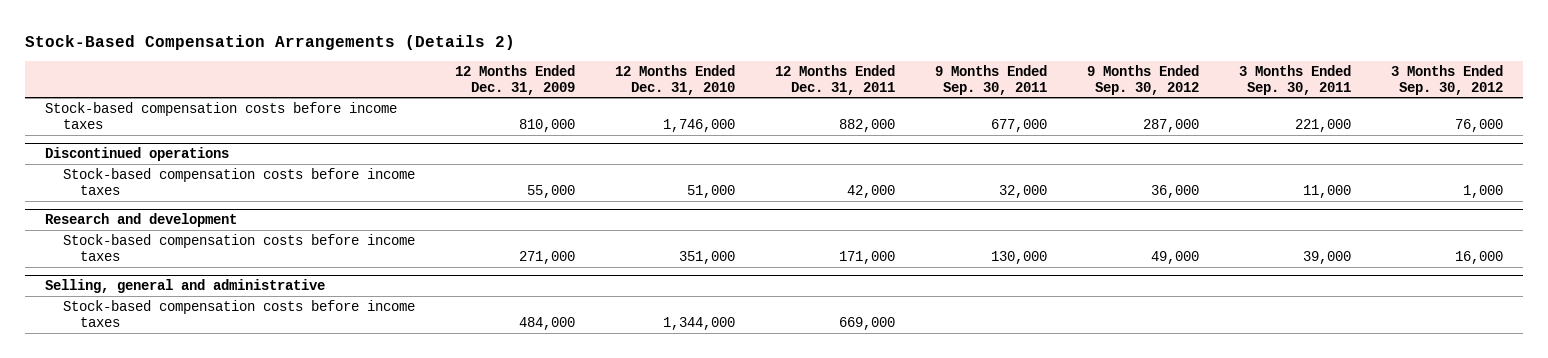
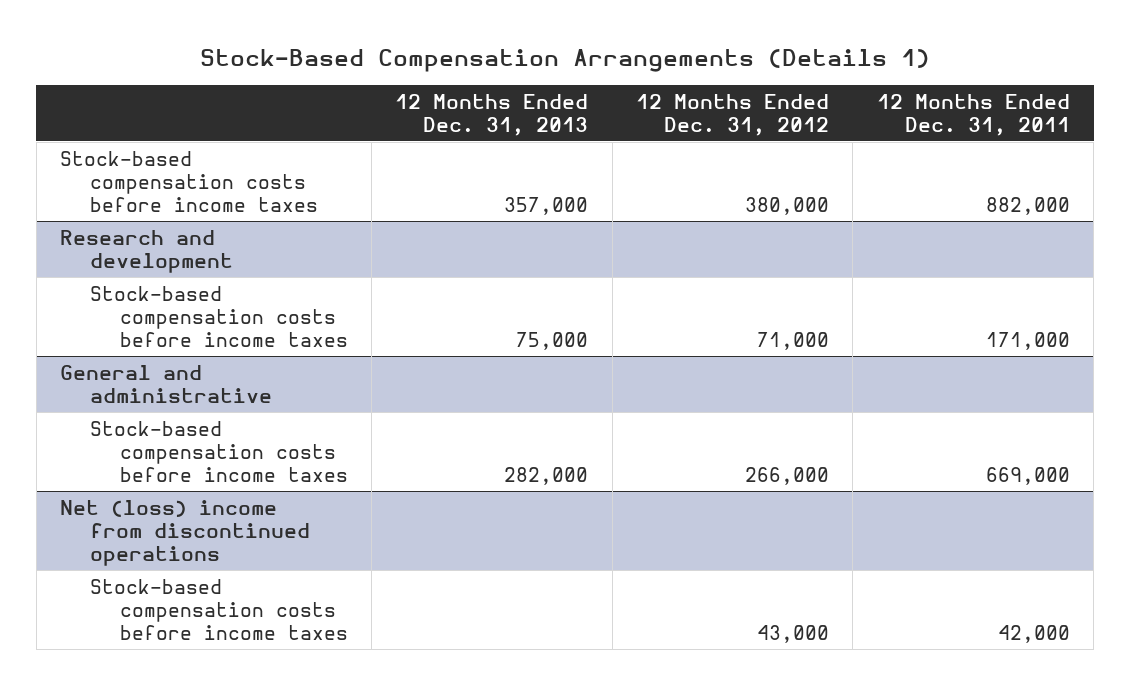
- Stock-Based Compensation Arrangements (Details 2)
+ Stock-Based Compensation Arrangements (Details 1)
- | 12 Months Ended Dec. 31, 2009 | 12 Months Ended Dec. 31, 2010 | 12 Months Ended Dec. 31, 2011 | 9 Months Ended Sep. 30, 2011 | 9 Months Ended Sep. 30, 2012 | 3 Months Ended Sep. 30, 2011 | 3 Months Ended Sep. 30, 2012
+ | 12 Months Ended Dec. 31, 2013 | 12 Months Ended Dec. 31, 2012 | 12 Months Ended Dec. 31, 2011
- Discontinued operations
- Stock-based compensation costs before income taxes | 55,000 | 51,000 | 42,000 | 32,000 | 36,000 | 11,000 | 1,000
- Selling, general and administrative
+ General and administrative
+ Net (loss) income from discontinued operations
+ Stock-based compensation costs before income taxes | | 43,000 | 42,000

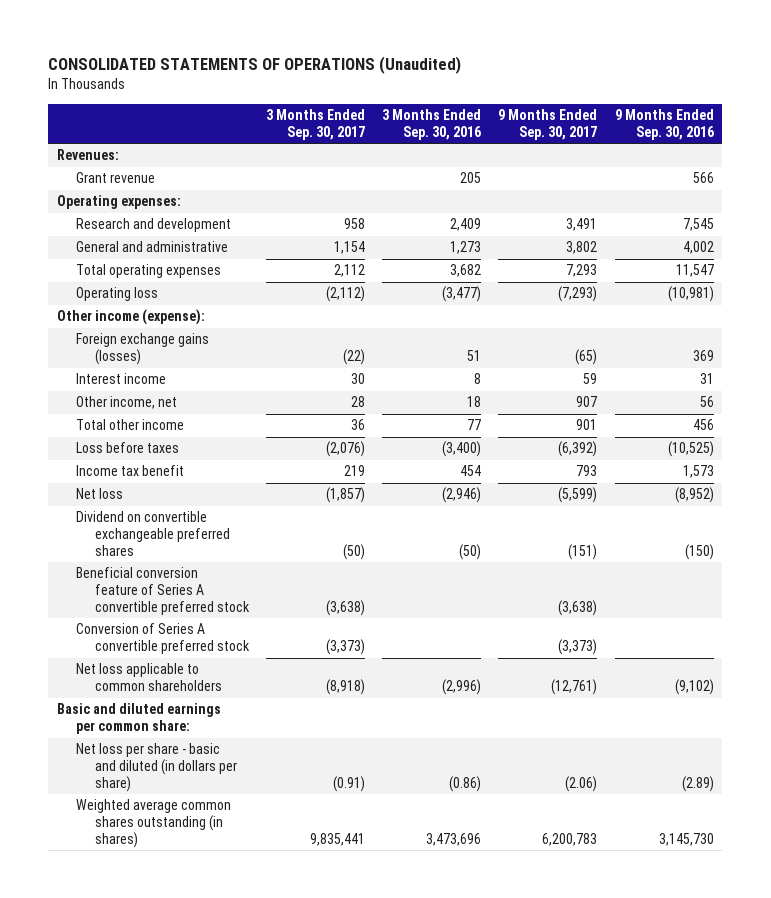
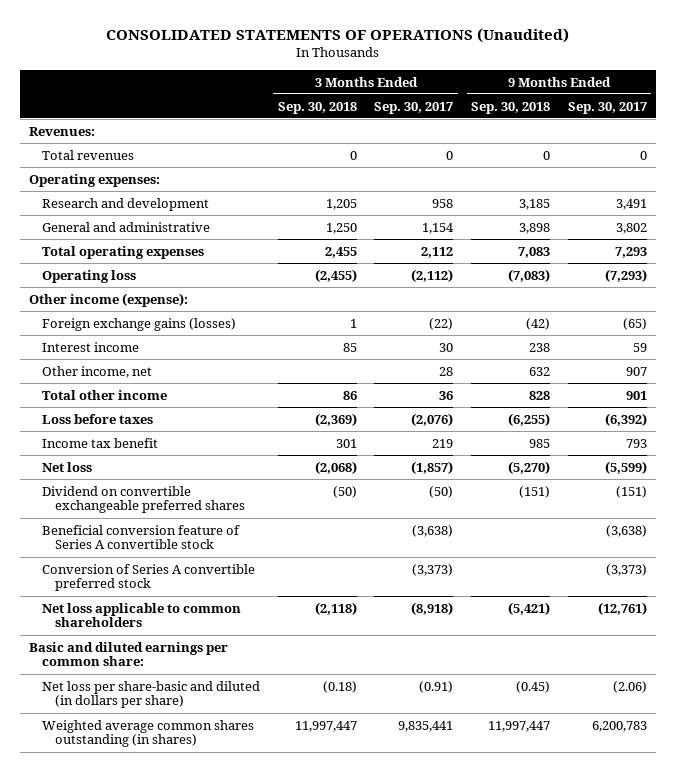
- | 3 Months Ended Sep. 30, 2017 | 3 Months Ended Sep. 30, 2016 | 9 Months Ended Sep. 30, 2017 | 9 Months Ended Sep. 30, 2016
+ | 3 Months Ended Sep. 30, 2018 | 3 Months Ended Sep. 30, 2017 | 9 Months Ended Sep. 30, 2018 | 9 Months Ended Sep. 30, 2017
- Grant revenue | | 205 | | 566
+ Total revenues | 0 | 0 | 0 | 0
- Beneficial conversion feature of Series A convertible preferred stock | (3,638) | | (3,638) |
+ Beneficial conversion feature of Series A convertible stock | | (3,638) | | (3,638)
- Net loss per share - basic and diluted (in dollars per share) | (0.91) | (0.86) | (2.06) | (2.89)
+ Net loss per share-basic and diluted (in dollars per share) | (0.18) | (0.91) | (0.45) | (2.06)

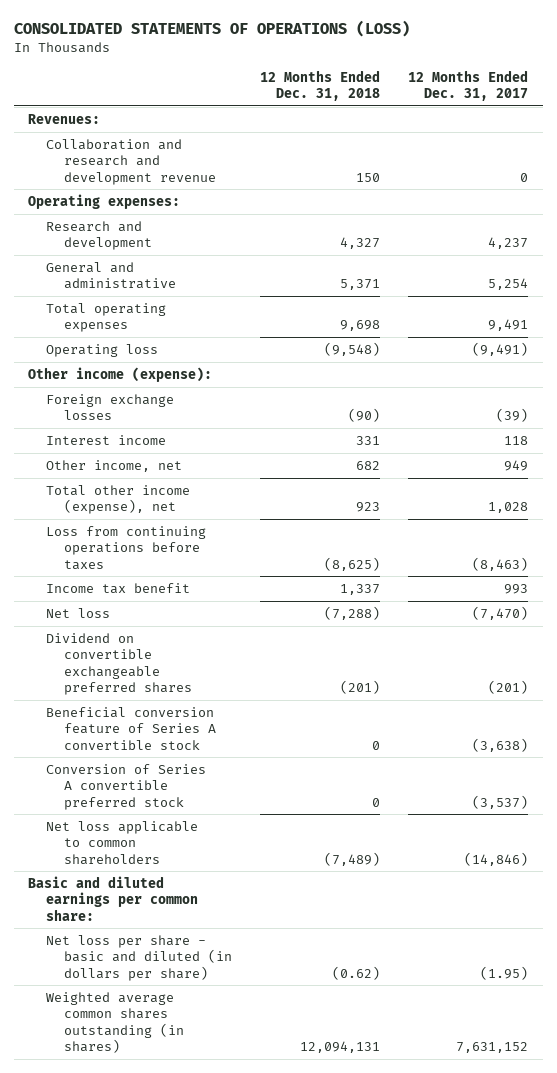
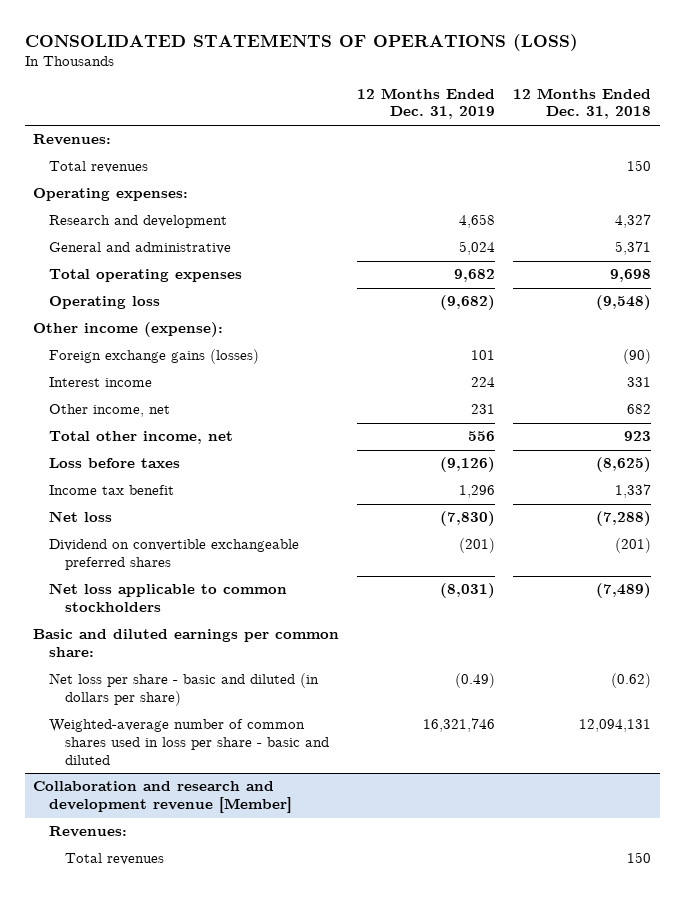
- | 12 Months Ended Dec. 31, 2018 | 12 Months Ended Dec. 31, 2017
+ | 12 Months Ended Dec. 31, 2019 | 12 Months Ended Dec. 31, 2018
- Collaboration and research and development revenue | 150 | 0
+ Total revenues | | 150
- Foreign exchange losses | (90) | (39)
+ Foreign exchange gains (losses) | 101 | (90)
- Total other income (expense), net | 923 | 1,028
- Loss from continuing operations before taxes | (8,625) | (8,463)
+ Total other income, net | 556 | 923
+ Loss before taxes | (9,126) | (8,625)
- Beneficial conversion feature of Series A convertible stock | 0 | (3,638)
- Conversion of Series A convertible preferred stock | 0 | (3,537)
- Net loss applicable to common shareholders | (7,489) | (14,846)
+ Net loss applicable to common stockholders | (8,031) | (7,489)
- Weighted average common shares outstanding (in shares) | 12,094,131 | 7,631,152
+ Weighted-average number of common shares used in loss per share - basic and diluted | 16,321,746 | 12,094,131
+ Collaboration and research and development revenue [Member]
+ Revenues:
+ Total revenues | | 150

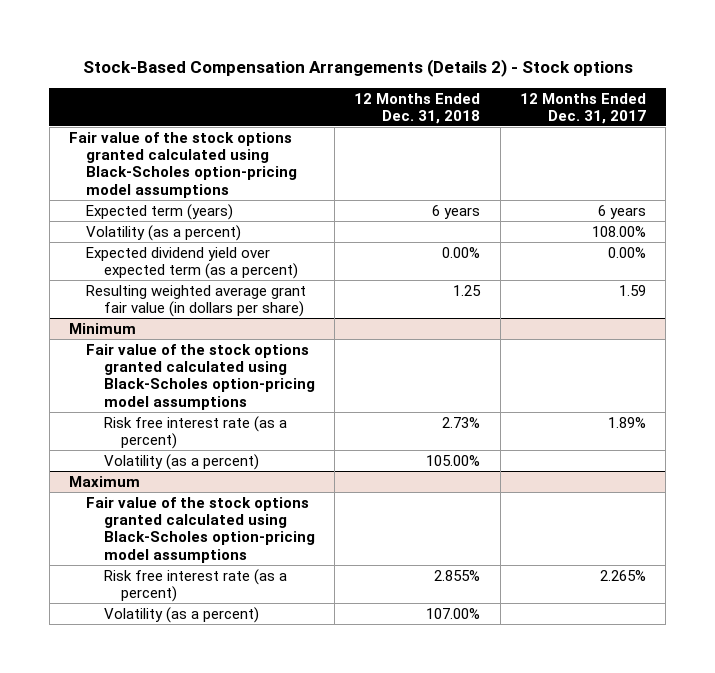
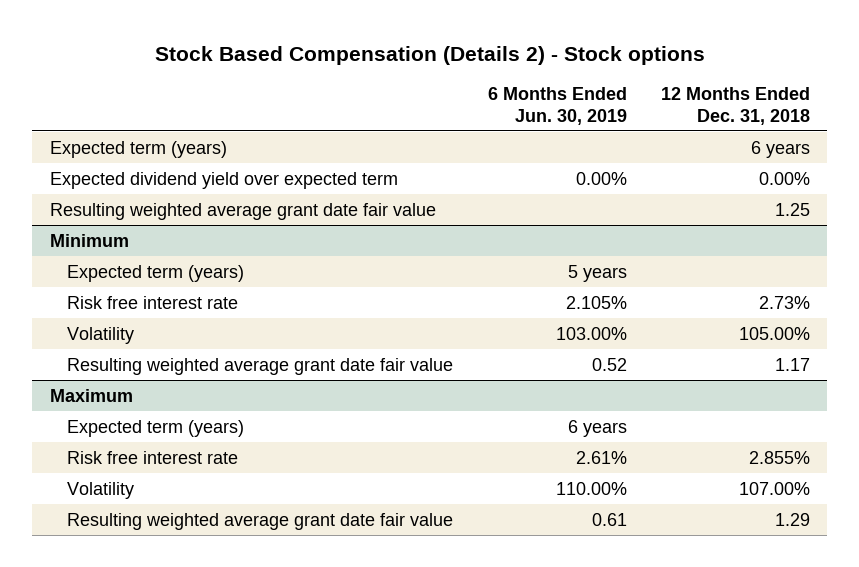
- Stock-Based Compensation Arrangements (Details 2) - Stock options
+ Stock Based Compensation (Details 2) - Stock options
- | 12 Months Ended Dec. 31, 2018 | 12 Months Ended Dec. 31, 2017
+ | 6 Months Ended Jun. 30, 2019 | 12 Months Ended Dec. 31, 2018
- Fair value of the stock options granted calculated using Black-Scholes option-pricing model assumptions
- Volatility (as a percent) | | 108.00%
- Expected dividend yield over expected term (as a percent) | 0.00% | 0.00%
- Resulting weighted average grant fair value (in dollars per share) | 1.25 | 1.59
+ Expected dividend yield over expected term | 0.00% | 0.00%
+ Resulting weighted average grant date fair value | | 1.25
@ Minimum
- Fair value of the stock options granted calculated using Black-Scholes option-pricing model assumptions
- Risk free interest rate (as a percent) | 2.73% | 1.89%
- Volatility (as a percent) | 105.00% |
+ Expected term (years) | 5 years |
+ Risk free interest rate | 2.105% | 2.73%
+ Volatility | 103.00% | 105.00%
+ Resulting weighted average grant date fair value | 0.52 | 1.17
@ Maximum
- Fair value of the stock options granted calculated using Black-Scholes option-pricing model assumptions
- Risk free interest rate (as a percent) | 2.855% | 2.265%
- Volatility (as a percent) | 107.00% |
+ Expected term (years) | 6 years |
+ Risk free interest rate | 2.61% | 2.855%
+ Volatility | 110.00% | 107.00%
+ Resulting weighted average grant date fair value | 0.61 | 1.29

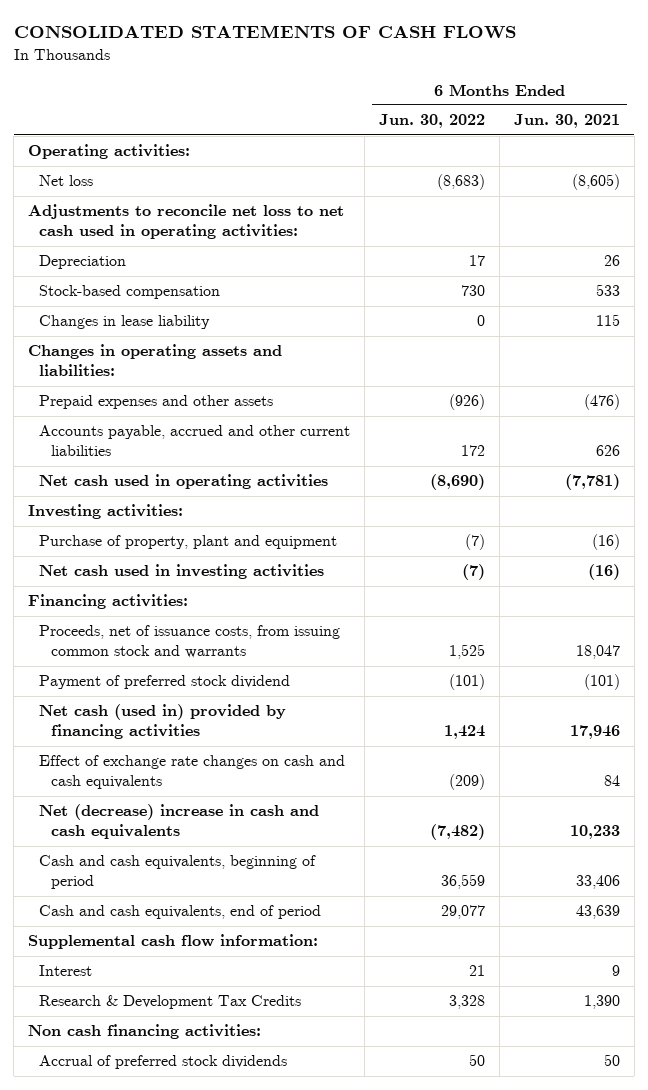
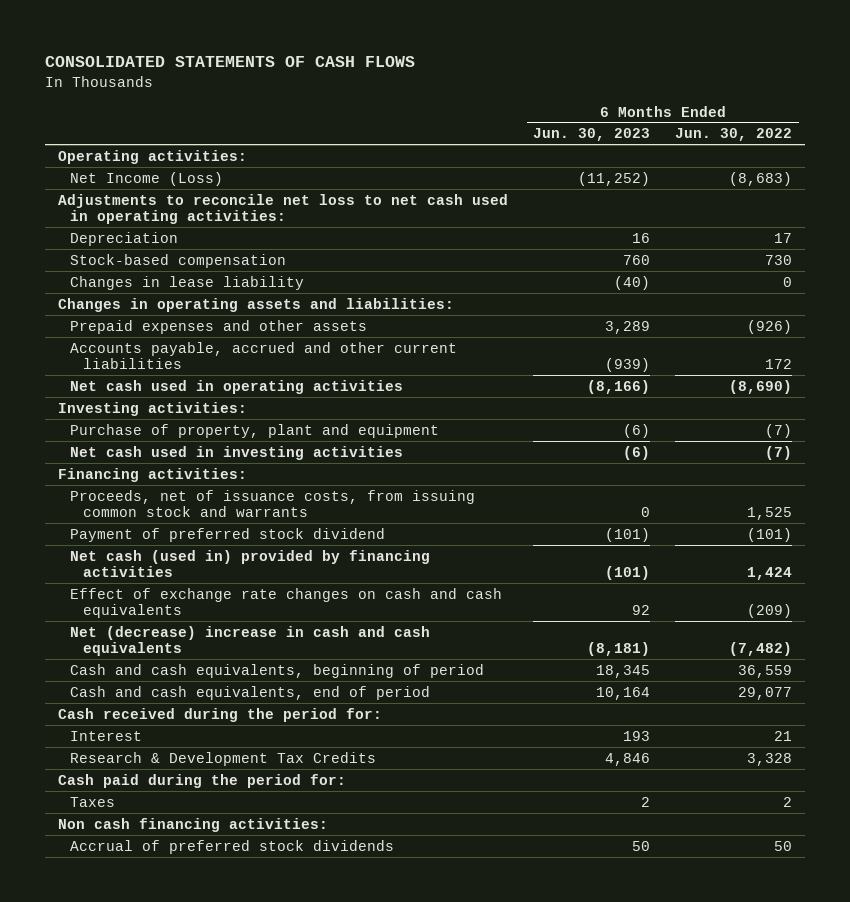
- | 6 Months Ended Jun. 30, 2022 | 6 Months Ended Jun. 30, 2021
+ | 6 Months Ended Jun. 30, 2023 | 6 Months Ended Jun. 30, 2022
- Net loss | (8,683) | (8,605)
+ Net Income (Loss) | (11,252) | (8,683)
- Supplemental cash flow information:
+ Cash received during the period for:
+ Cash paid during the period for:
+ Taxes | 2 | 2

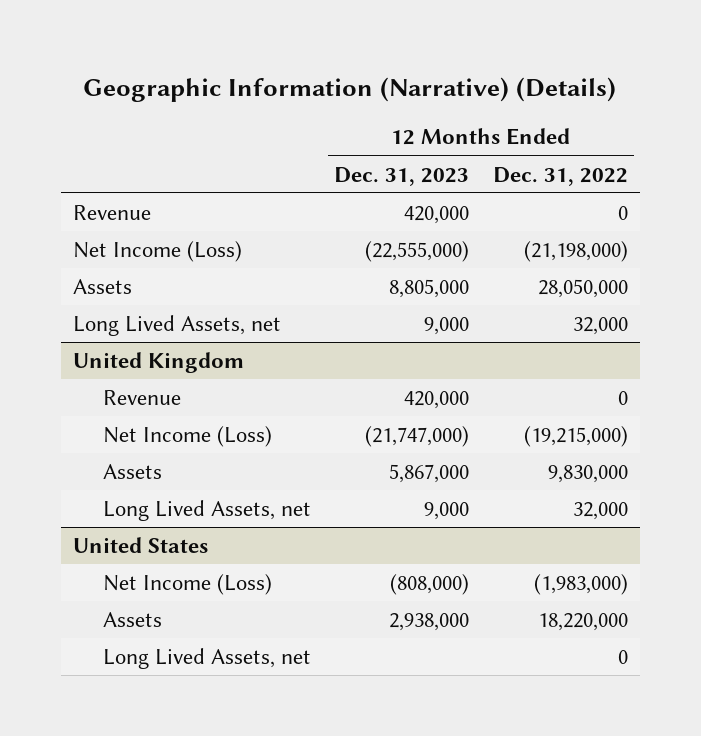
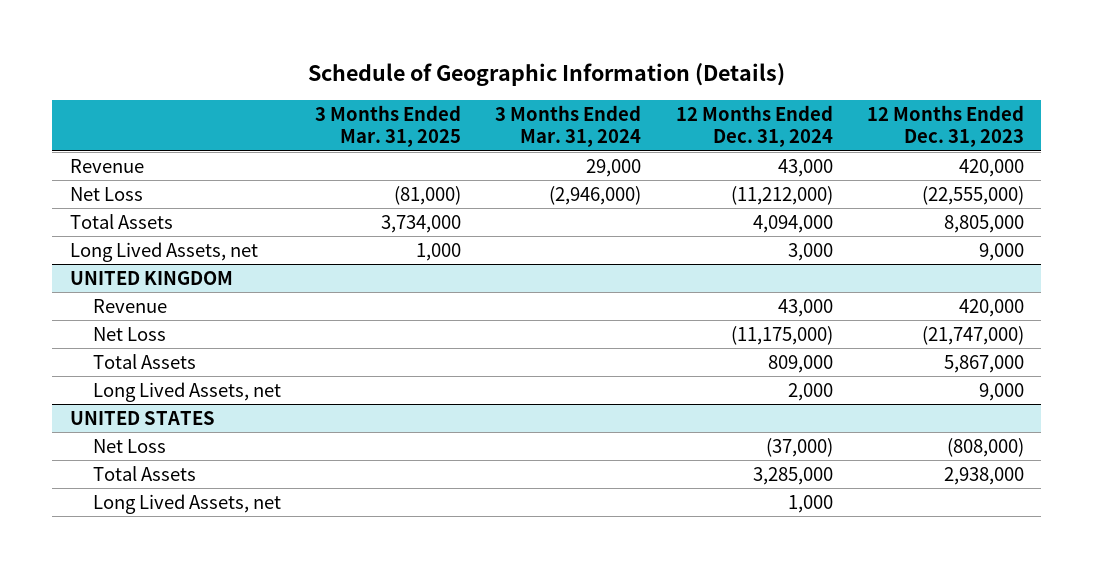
- Geographic Information (Narrative) (Details)
+ Schedule of Geographic Information (Details)
- | 12 Months Ended Dec. 31, 2023 | 12 Months Ended Dec. 31, 2022
+ | 3 Months Ended Mar. 31, 2025 | 3 Months Ended Mar. 31, 2024 | 12 Months Ended Dec. 31, 2024 | 12 Months Ended Dec. 31, 2023
- Net Income (Loss) | (22,555,000) | (21,198,000)
- Assets | 8,805,000 | 28,050,000
+ Net Loss | (81,000) | (2,946,000) | (11,212,000) | (22,555,000)
+ Total Assets | 3,734,000 | | 4,094,000 | 8,805,000
- United Kingdom
+ UNITED KINGDOM
- Net Income (Loss) | (21,747,000) | (19,215,000)
- Assets | 5,867,000 | 9,830,000
+ Net Loss | | | (11,175,000) | (21,747,000)
+ Total Assets | | | 809,000 | 5,867,000
- United States
- Net Income (Loss) | (808,000) | (1,983,000)
- Assets | 2,938,000 | 18,220,000
+ UNITED STATES
+ Net Loss | | | (37,000) | (808,000)
+ Total Assets | | | 3,285,000 | 2,938,000

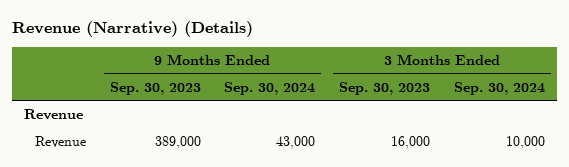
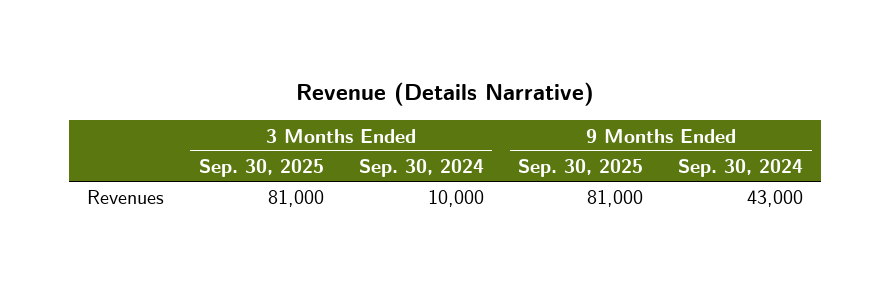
- Revenue (Narrative) (Details)
+ Revenue (Details Narrative)
- | 9 Months Ended Sep. 30, 2023 | 9 Months Ended Sep. 30, 2024 | 3 Months Ended Sep. 30, 2023 | 3 Months Ended Sep. 30, 2024
+ | 3 Months Ended Sep. 30, 2025 | 3 Months Ended Sep. 30, 2024 | 9 Months Ended Sep. 30, 2025 | 9 Months Ended Sep. 30, 2024
- Revenue
- Revenue | 389,000 | 43,000 | 16,000 | 10,000
+ Revenues | 81,000 | 10,000 | 81,000 | 43,000

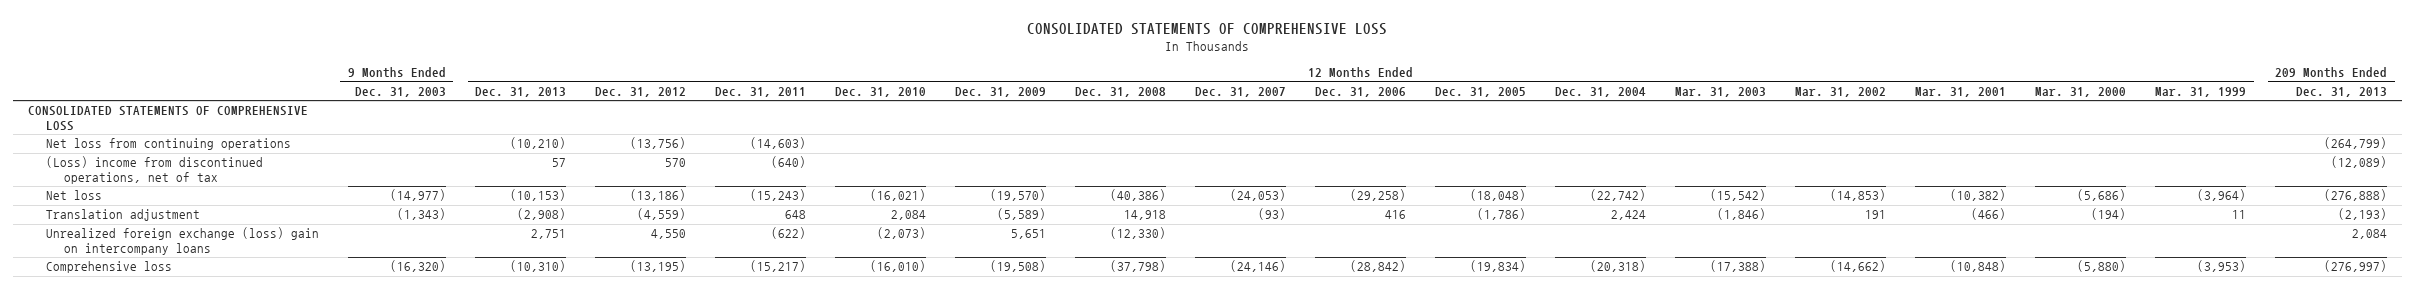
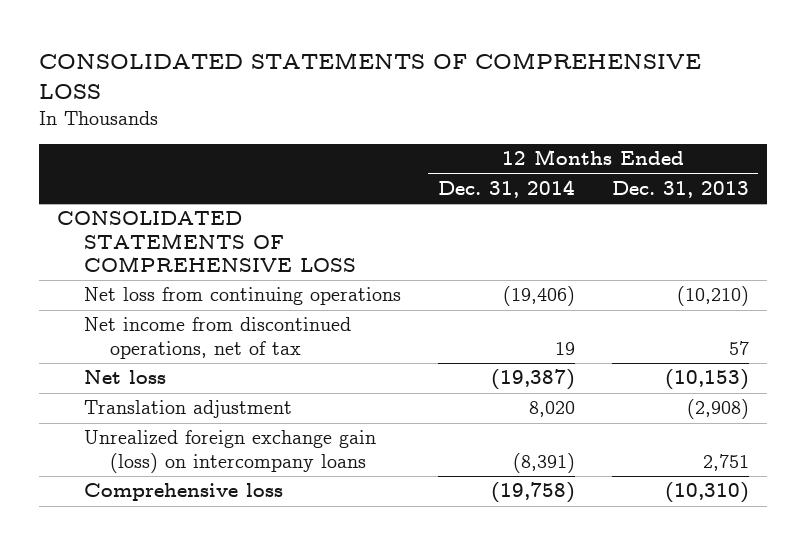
- | 9 Months Ended Dec. 31, 2003 | 12 Months Ended Dec. 31, 2013 | 12 Months Ended Dec. 31, 2012 | 12 Months Ended Dec. 31, 2011 | 12 Months Ended Dec. 31, 2010 | 12 Months Ended Dec. 31, 2009 | 12 Months Ended Dec. 31, 2008 | 12 Months Ended Dec. 31, 2007 | 12 Months Ended Dec. 31, 2006 | 12 Months Ended Dec. 31, 2005 | 12 Months Ended Dec. 31, 2004 | 12 Months Ended Mar. 31, 2003 | 12 Months Ended Mar. 31, 2002 | 12 Months Ended Mar. 31, 2001 | 12 Months Ended Mar. 31, 2000 | 12 Months Ended Mar. 31, 1999 | 209 Months Ended Dec. 31, 2013
+ | 12 Months Ended Dec. 31, 2014 | 12 Months Ended Dec. 31, 2013
- (Loss) income from discontinued operations, net of tax | | 57 | 570 | (640) | | | | | | | | | | | | | (12,089)
+ Net income from discontinued operations, net of tax | 19 | 57
- Unrealized foreign exchange (loss) gain on intercompany loans | | 2,751 | 4,550 | (622) | (2,073) | 5,651 | (12,330) | | | | | | | | | | 2,084
+ Unrealized foreign exchange gain (loss) on intercompany loans | (8,391) | 2,751

